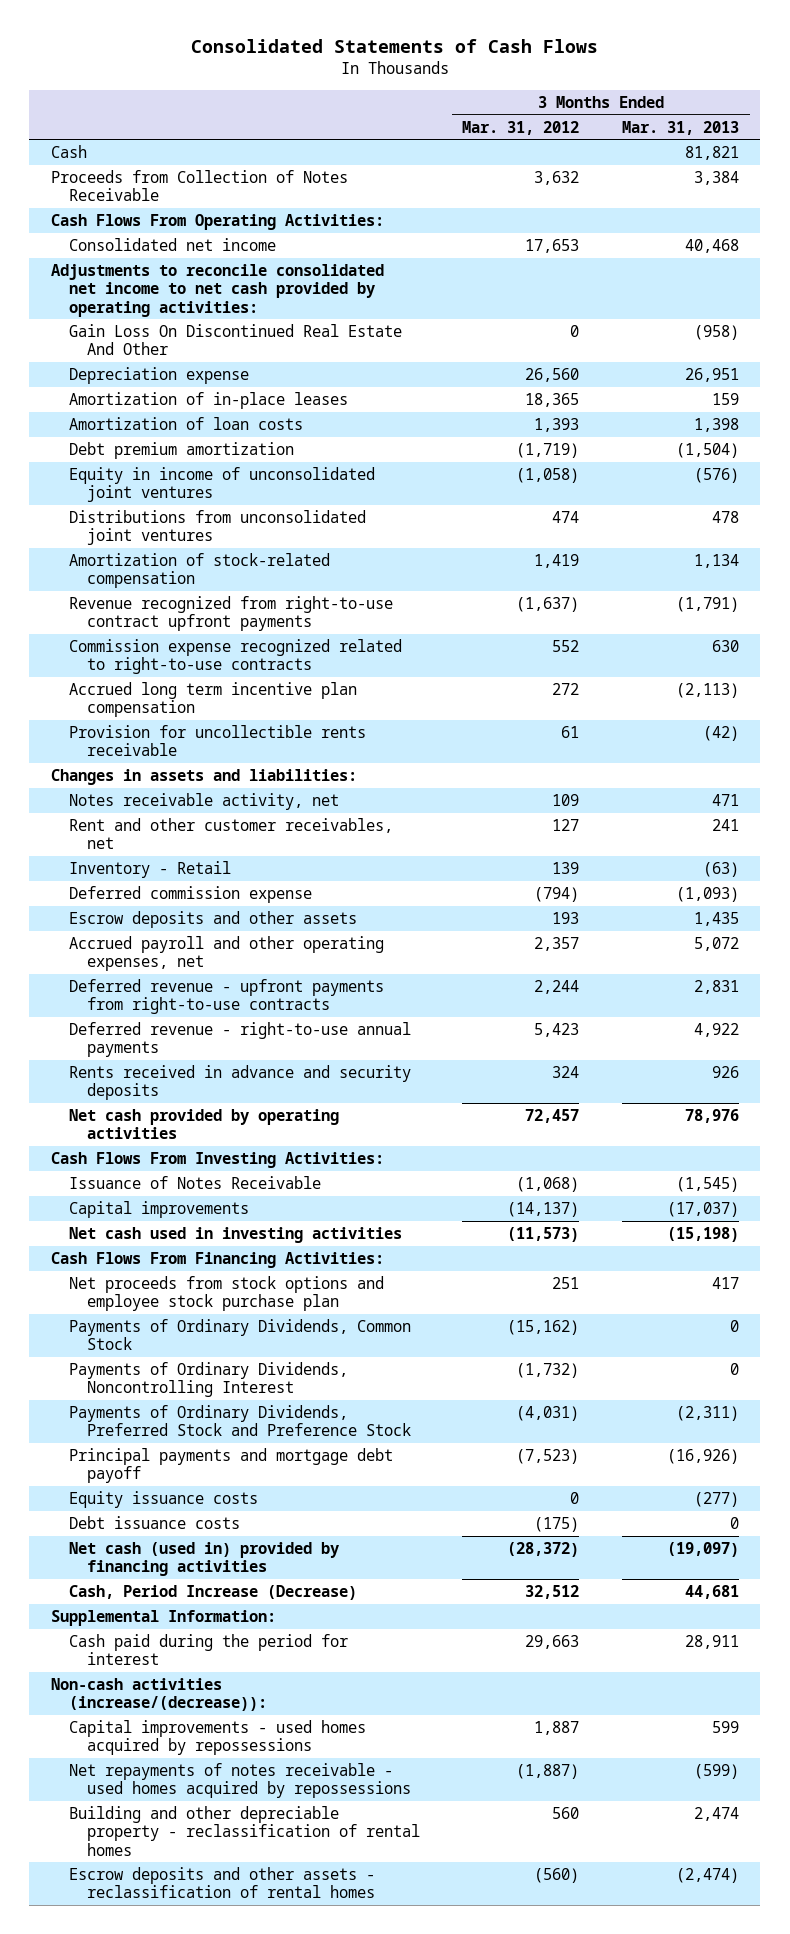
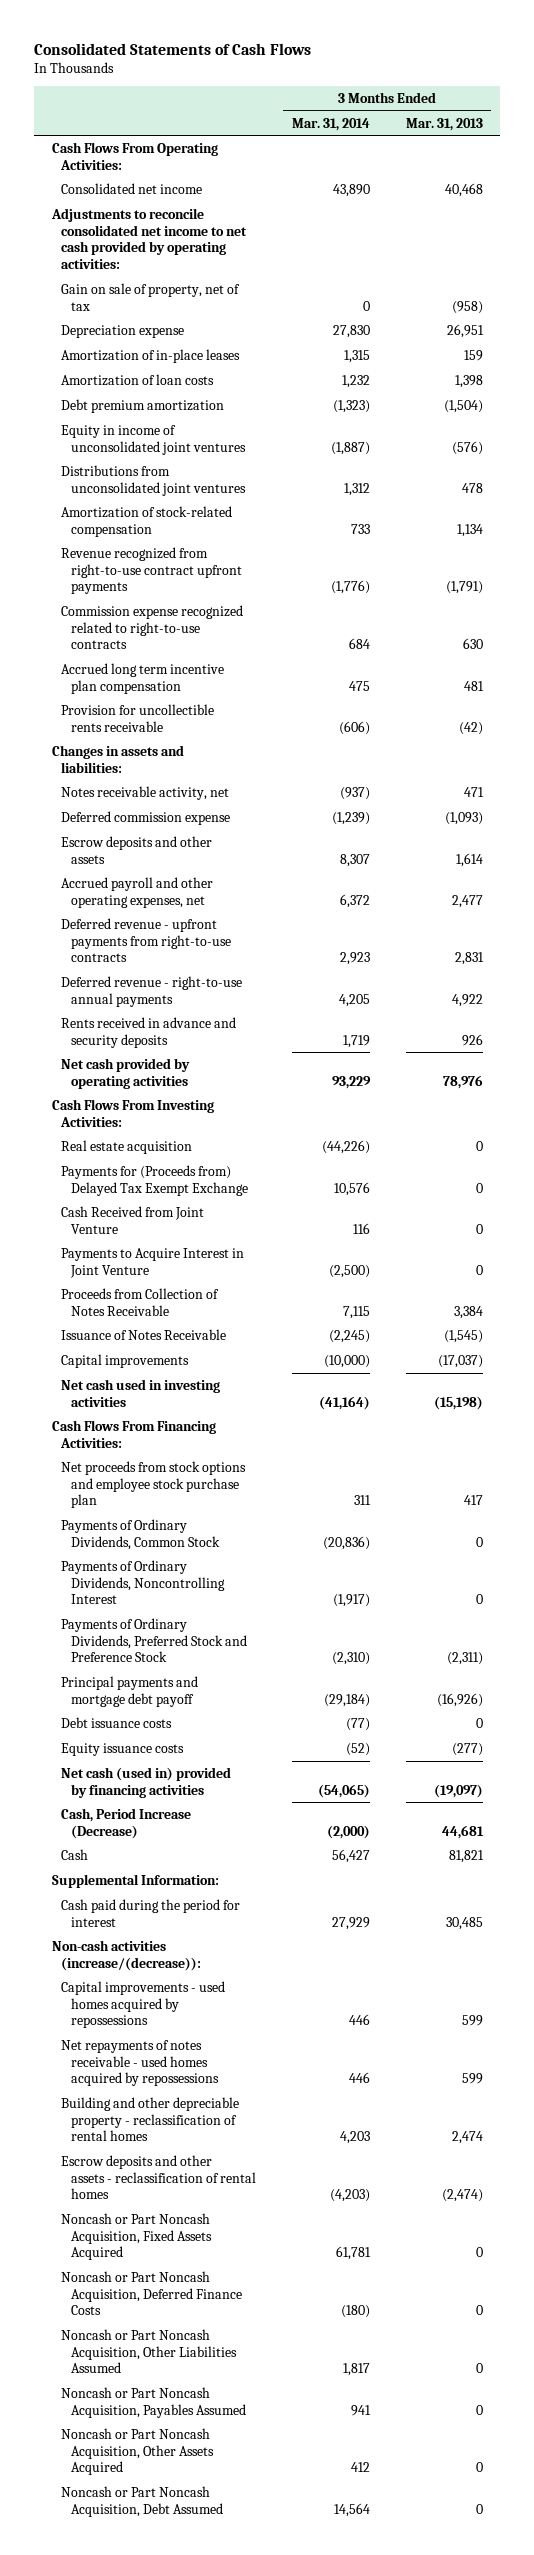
- | 3 Months Ended Mar. 31, 2012 | 3 Months Ended Mar. 31, 2013
+ | 3 Months Ended Mar. 31, 2014 | 3 Months Ended Mar. 31, 2013
- Gain Loss On Discontinued Real Estate And Other | 0 | (958)
+ Gain on sale of property, net of tax | 0 | (958)
- Accrued long term incentive plan compensation | 272 | (2,113)
+ Accrued long term incentive plan compensation | 475 | 481
- Rent and other customer receivables, net | 127 | 241
- Inventory - Retail | 139 | (63)
- Escrow deposits and other assets | 193 | 1,435
- Accrued payroll and other operating expenses, net | 2,357 | 5,072
+ Escrow deposits and other assets | 8,307 | 1,614
+ Accrued payroll and other operating expenses, net | 6,372 | 2,477
+ Real estate acquisition | (44,226) | 0
+ Payments for (Proceeds from) Delayed Tax Exempt Exchange | 10,576 | 0
+ Cash Received from Joint Venture | 116 | 0
+ Payments to Acquire Interest in Joint Venture | (2,500) | 0
moved down: Proceeds from Collection of Notes Receivable | 7,115 | 3,384
moved down: Equity issuance costs | (52) | (277)
moved down: Cash | 56,427 | 81,821
- Cash paid during the period for interest | 29,663 | 28,911
+ Cash paid during the period for interest | 27,929 | 30,485
- Net repayments of notes receivable - used homes acquired by repossessions | (1,887) | (599)
+ Net repayments of notes receivable - used homes acquired by repossessions | 446 | 599
+ Noncash or Part Noncash Acquisition, Fixed Assets Acquired | 61,781 | 0
+ Noncash or Part Noncash Acquisition, Deferred Finance Costs | (180) | 0
+ Noncash or Part Noncash Acquisition, Other Liabilities Assumed | 1,817 | 0
+ Noncash or Part Noncash Acquisition, Payables Assumed | 941 | 0
+ Noncash or Part Noncash Acquisition, Other Assets Acquired | 412 | 0
+ Noncash or Part Noncash Acquisition, Debt Assumed | 14,564 | 0

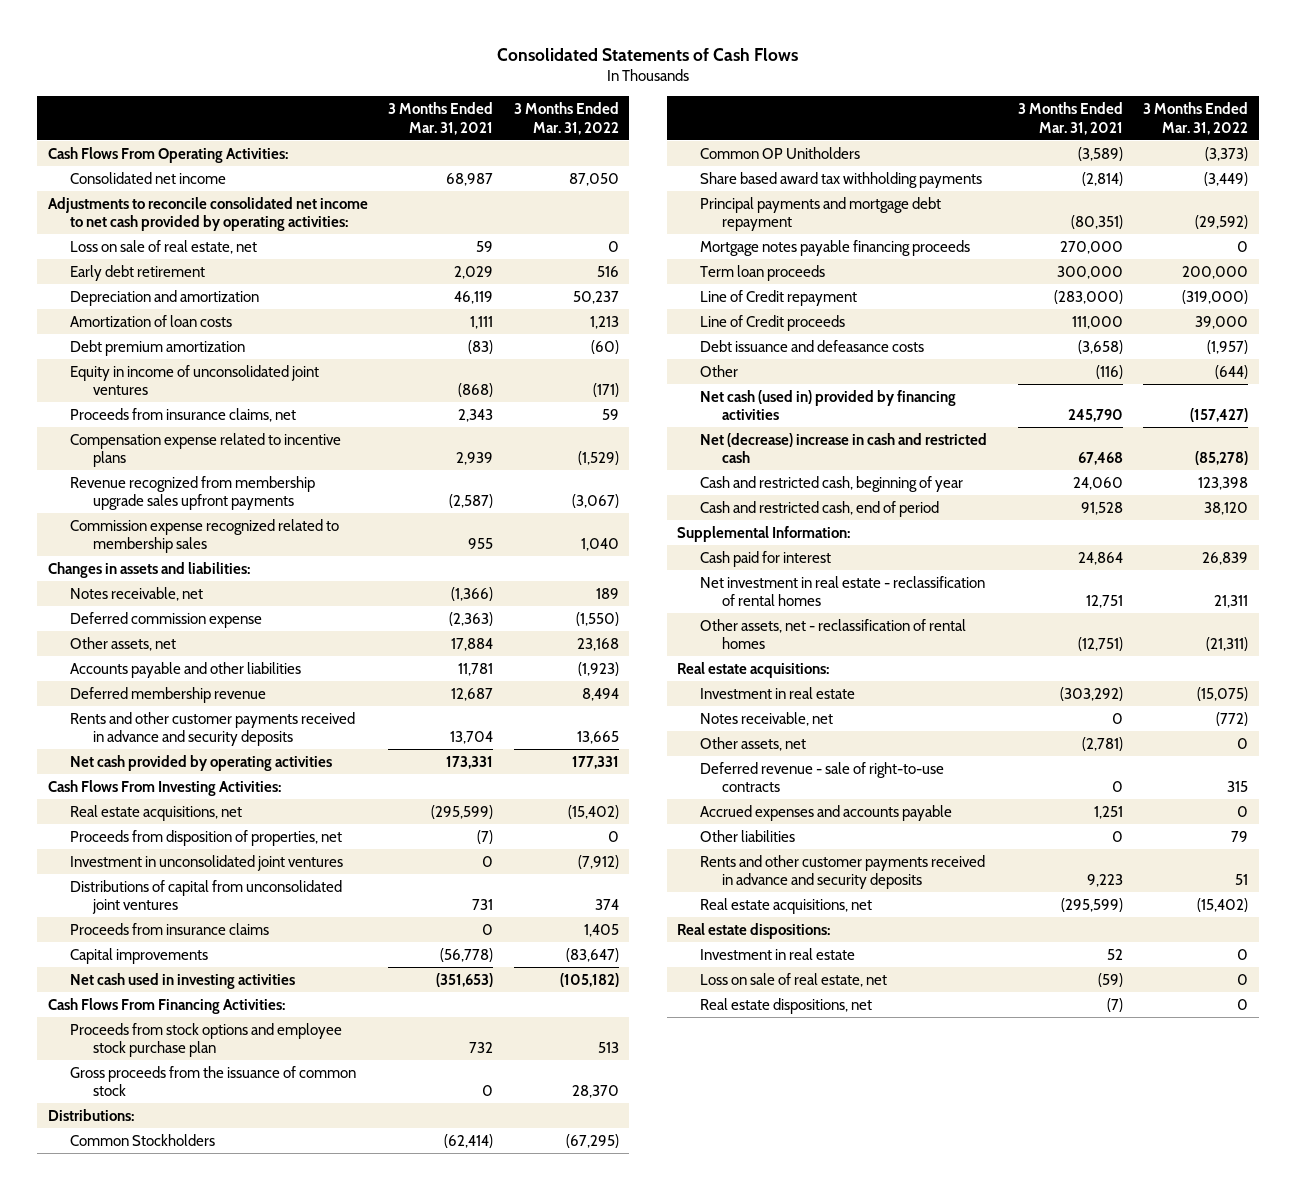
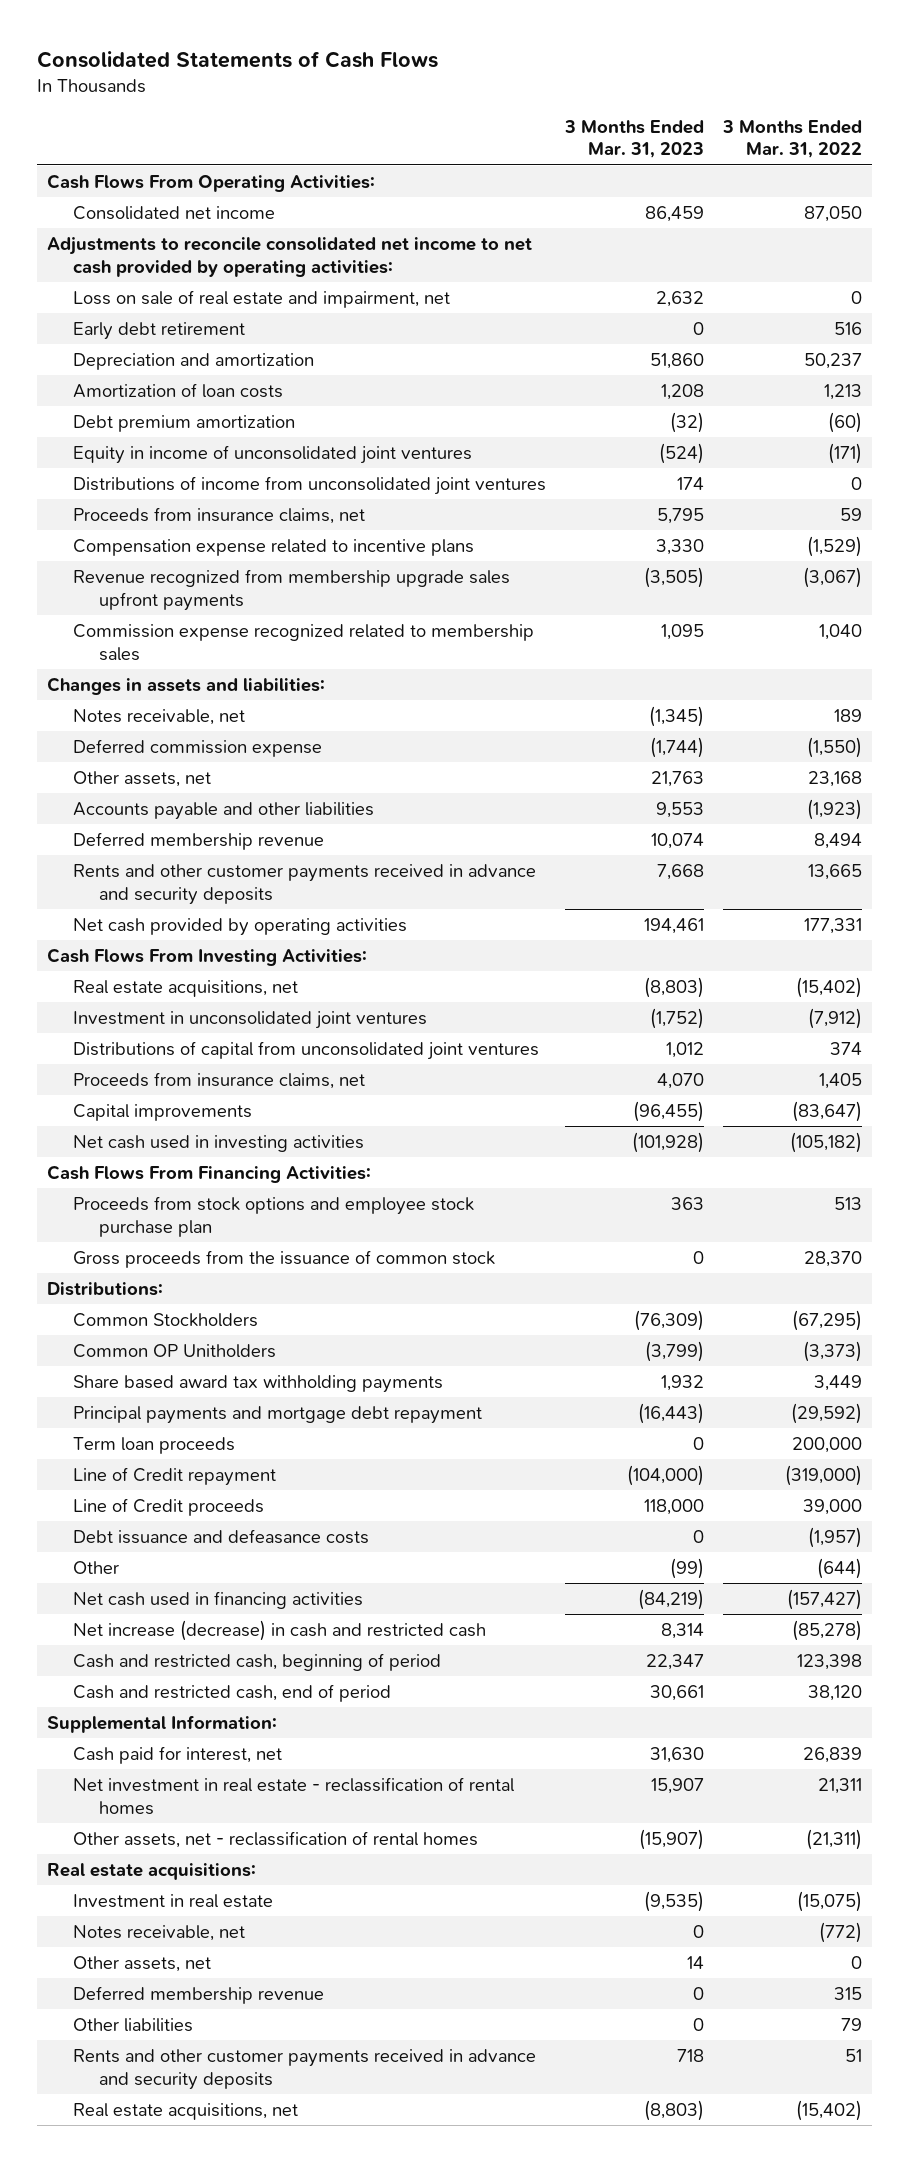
- | 3 Months Ended Mar. 31, 2021 | 3 Months Ended Mar. 31, 2022
+ | 3 Months Ended Mar. 31, 2023 | 3 Months Ended Mar. 31, 2022
- Loss on sale of real estate, net | 59 | 0
+ Loss on sale of real estate and impairment, net | 2,632 | 0
+ Distributions of income from unconsolidated joint ventures | 174 | 0
- Proceeds from disposition of properties, net | (7) | 0
- Proceeds from insurance claims | 0 | 1,405
+ Proceeds from insurance claims, net | 4,070 | 1,405
- Share based award tax withholding payments | (2,814) | (3,449)
+ Share based award tax withholding payments | 1,932 | 3,449
- Mortgage notes payable financing proceeds | 270,000 | 0
- Net cash (used in) provided by financing activities | 245,790 | (157,427)
- Net (decrease) increase in cash and restricted cash | 67,468 | (85,278)
- Cash and restricted cash, beginning of year | 24,060 | 123,398
+ Net cash used in financing activities | (84,219) | (157,427)
+ Net increase (decrease) in cash and restricted cash | 8,314 | (85,278)
+ Cash and restricted cash, beginning of period | 22,347 | 123,398
- Cash paid for interest | 24,864 | 26,839
+ Cash paid for interest, net | 31,630 | 26,839
- Deferred revenue - sale of right-to-use contracts | 0 | 315
- Accrued expenses and accounts payable | 1,251 | 0
+ Deferred membership revenue | 0 | 315
- Real estate dispositions:
- Investment in real estate | 52 | 0
- Loss on sale of real estate, net | (59) | 0
- Real estate dispositions, net | (7) | 0

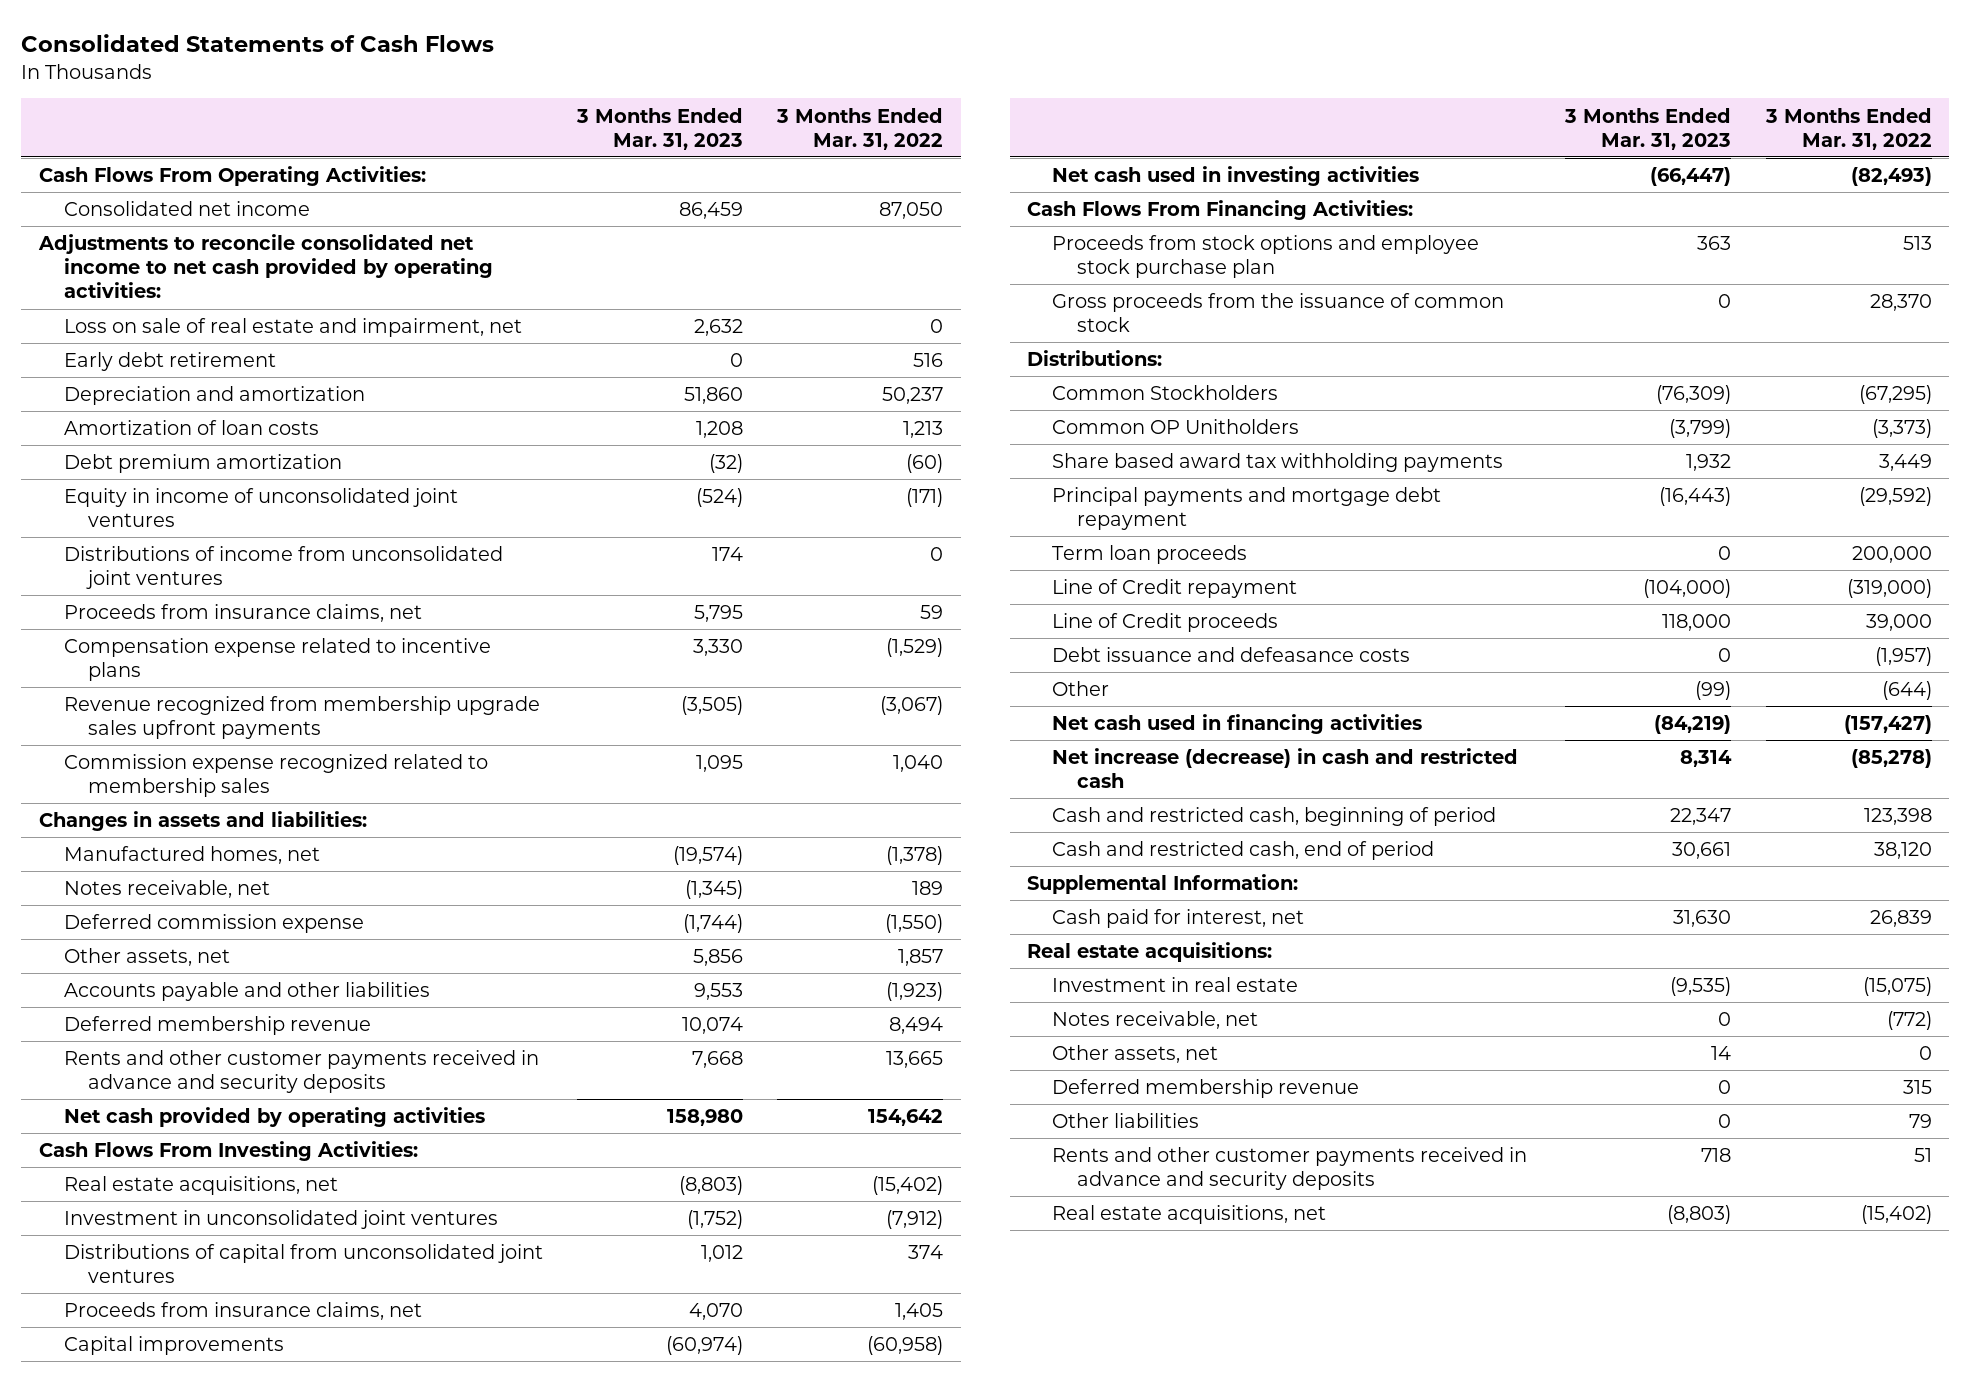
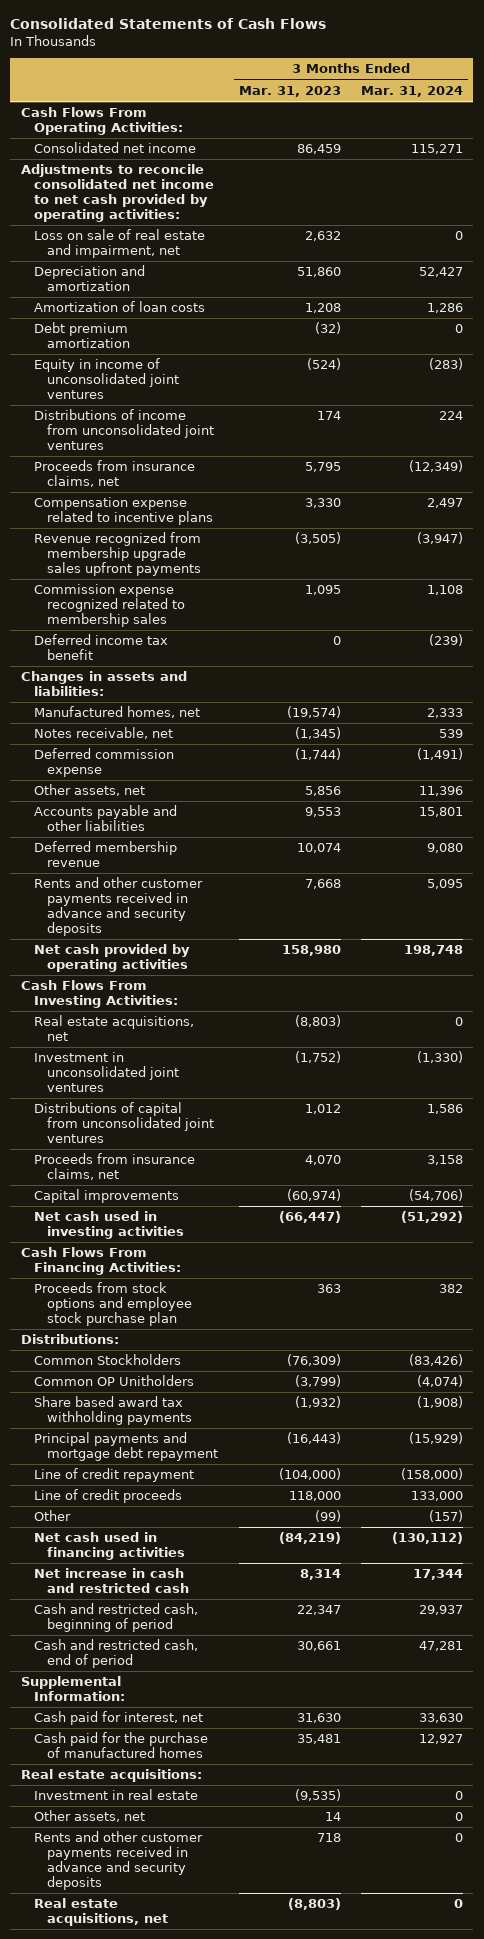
- | 3 Months Ended Mar. 31, 2023 | 3 Months Ended Mar. 31, 2022
+ | 3 Months Ended Mar. 31, 2023 | 3 Months Ended Mar. 31, 2024
- Early debt retirement | 0 | 516
+ Deferred income tax benefit | 0 | (239)
- Gross proceeds from the issuance of common stock | 0 | 28,370
- Share based award tax withholding payments | 1,932 | 3,449
+ Share based award tax withholding payments | (1,932) | (1,908)
- Term loan proceeds | 0 | 200,000
- Line of Credit repayment | (104,000) | (319,000)
- Line of Credit proceeds | 118,000 | 39,000
- Debt issuance and defeasance costs | 0 | (1,957)
+ Line of credit repayment | (104,000) | (158,000)
+ Line of credit proceeds | 118,000 | 133,000
- Net increase (decrease) in cash and restricted cash | 8,314 | (85,278)
+ Net increase in cash and restricted cash | 8,314 | 17,344
+ Cash paid for the purchase of manufactured homes | 35,481 | 12,927
- Notes receivable, net | 0 | (772)
- Deferred membership revenue | 0 | 315
- Other liabilities | 0 | 79

